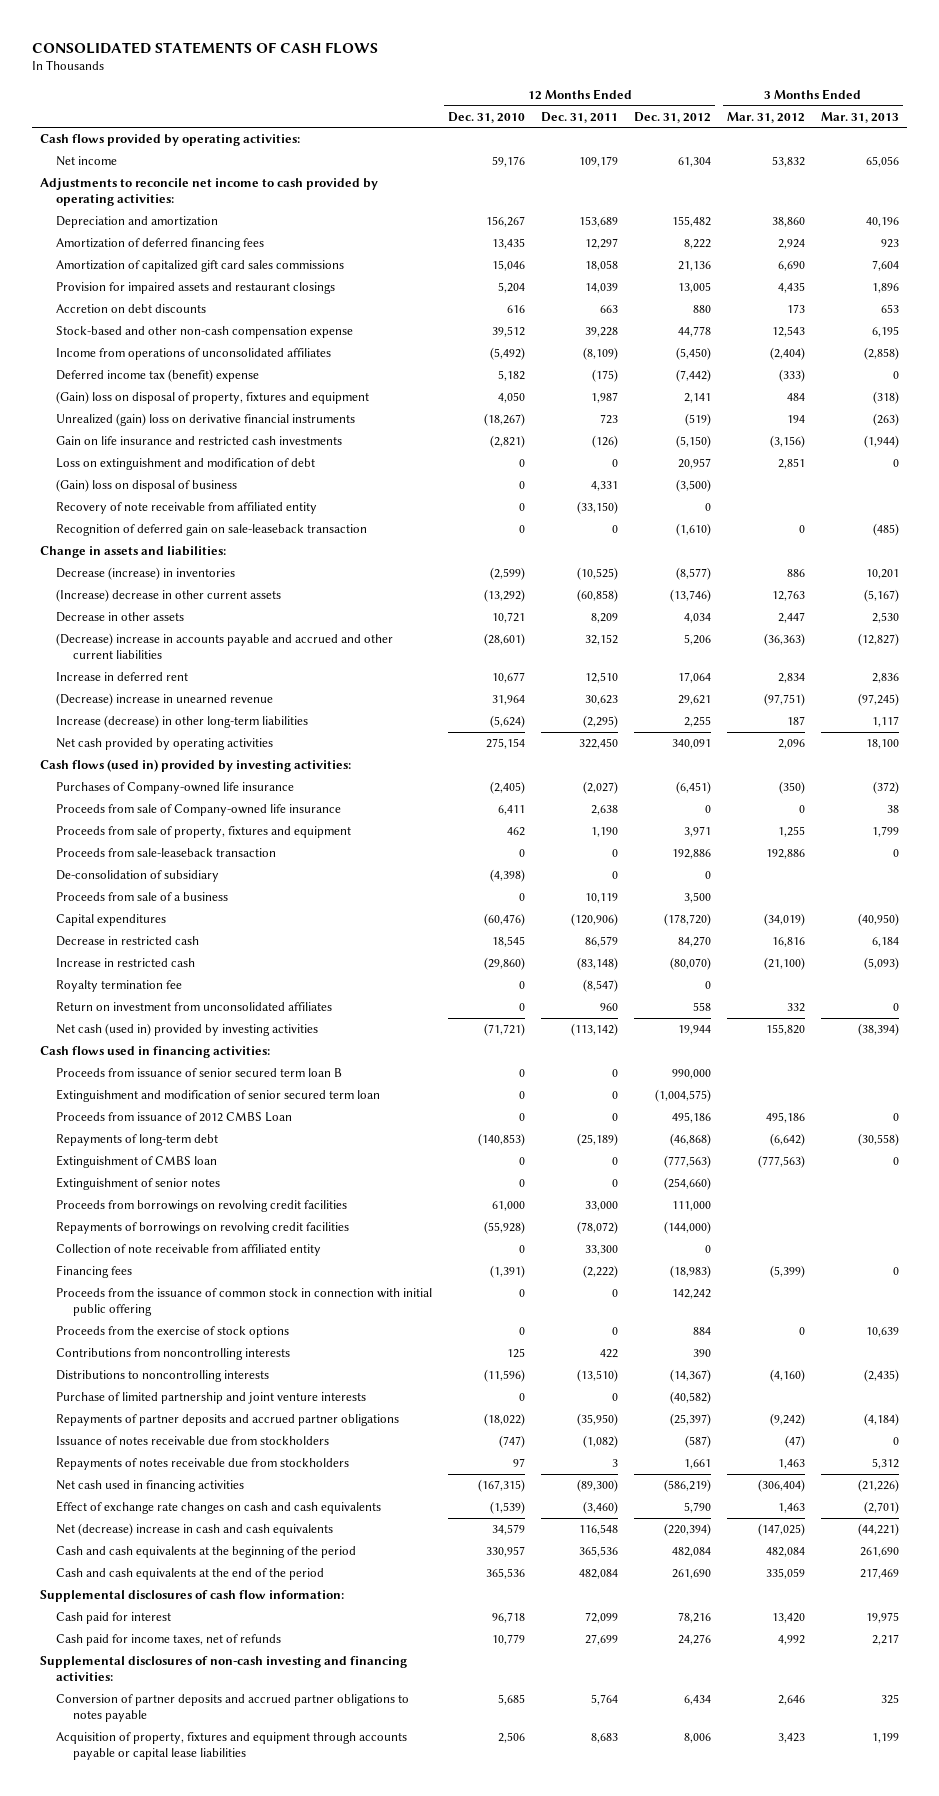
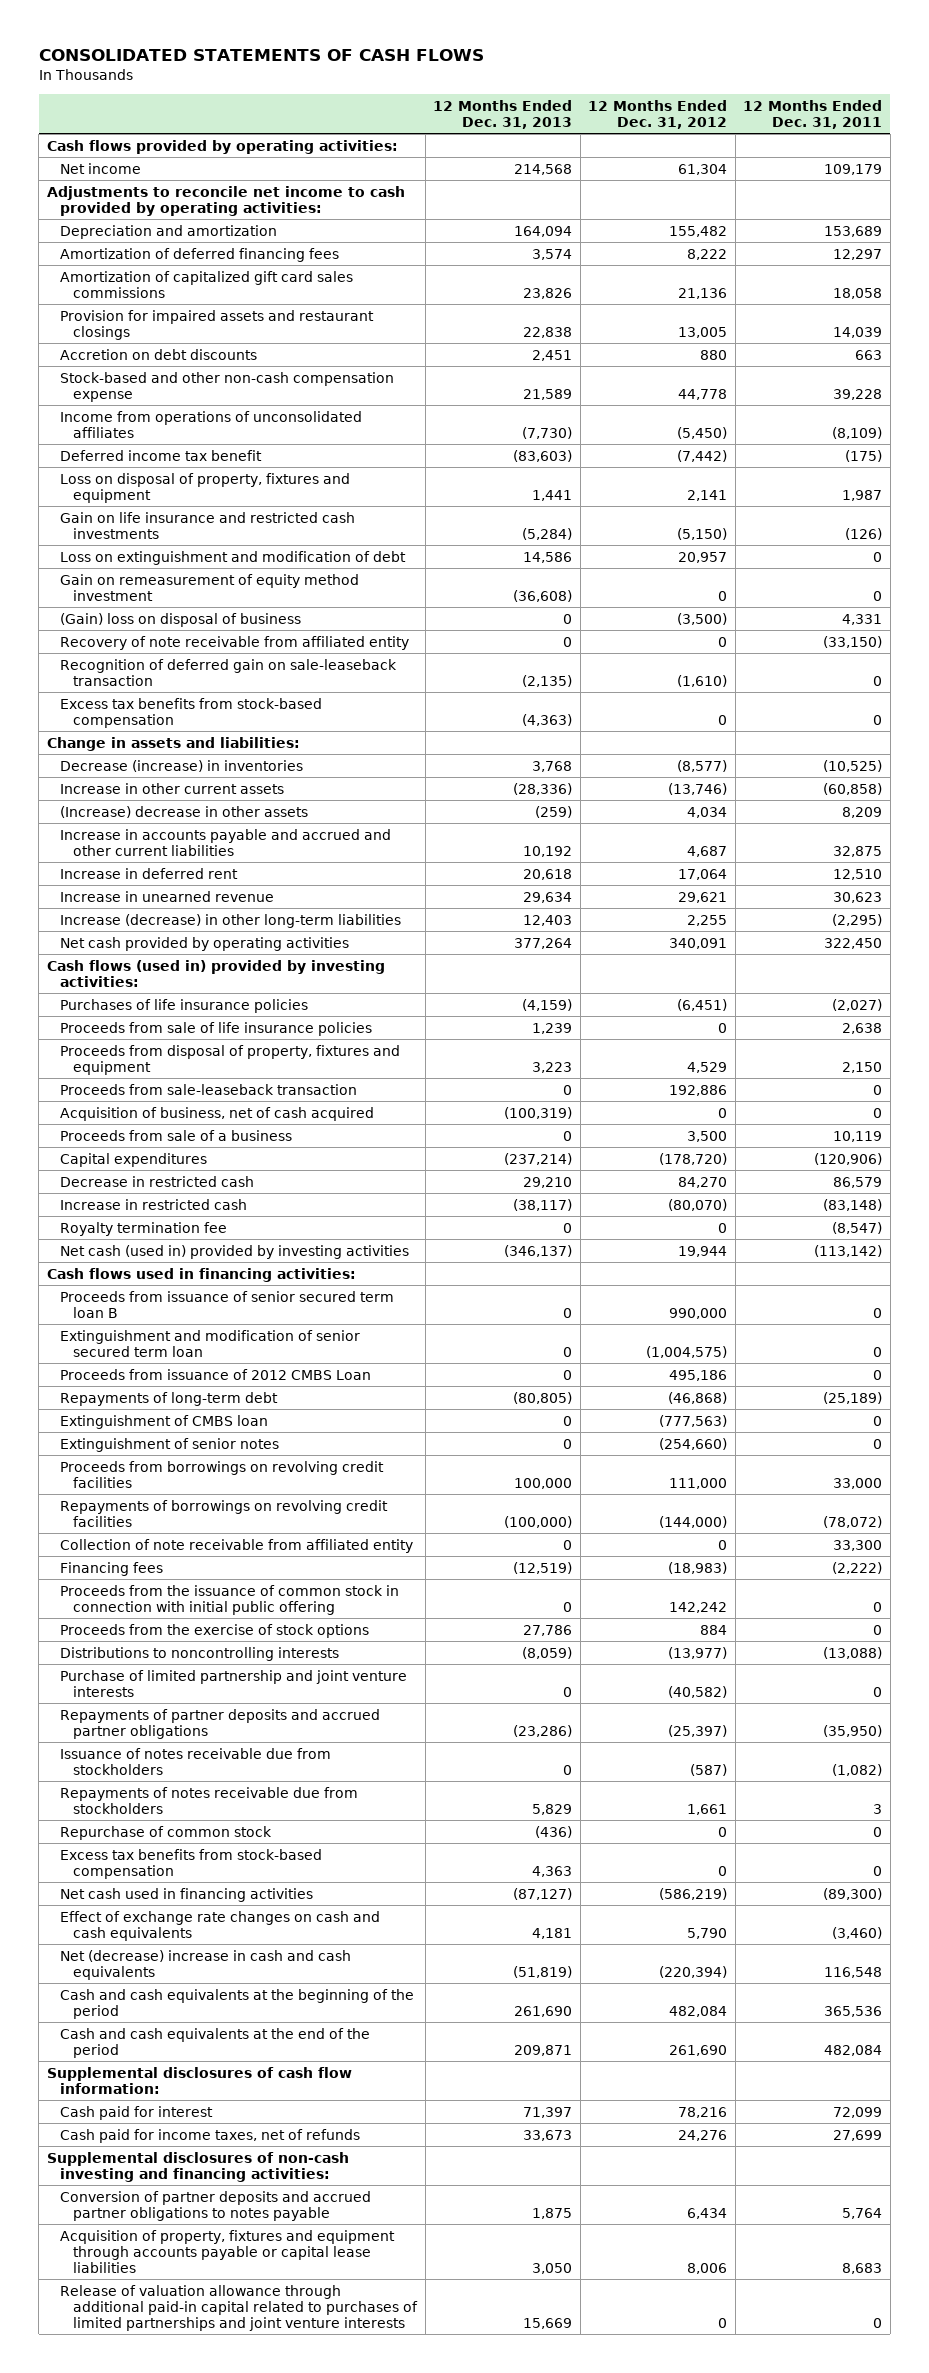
- | 12 Months Ended Dec. 31, 2010 | 12 Months Ended Dec. 31, 2011 | 12 Months Ended Dec. 31, 2012 | 3 Months Ended Mar. 31, 2012 | 3 Months Ended Mar. 31, 2013
+ | 12 Months Ended Dec. 31, 2013 | 12 Months Ended Dec. 31, 2012 | 12 Months Ended Dec. 31, 2011
- Deferred income tax (benefit) expense | 5,182 | (175) | (7,442) | (333) | 0
- (Gain) loss on disposal of property, fixtures and equipment | 4,050 | 1,987 | 2,141 | 484 | (318)
- Unrealized (gain) loss on derivative financial instruments | (18,267) | 723 | (519) | 194 | (263)
+ Deferred income tax benefit | (83,603) | (7,442) | (175)
+ Loss on disposal of property, fixtures and equipment | 1,441 | 2,141 | 1,987
+ Gain on remeasurement of equity method investment | (36,608) | 0 | 0
+ Excess tax benefits from stock-based compensation | (4,363) | 0 | 0
- (Increase) decrease in other current assets | (13,292) | (60,858) | (13,746) | 12,763 | (5,167)
- Decrease in other assets | 10,721 | 8,209 | 4,034 | 2,447 | 2,530
- (Decrease) increase in accounts payable and accrued and other current liabilities | (28,601) | 32,152 | 5,206 | (36,363) | (12,827)
+ Increase in other current assets | (28,336) | (13,746) | (60,858)
+ (Increase) decrease in other assets | (259) | 4,034 | 8,209
+ Increase in accounts payable and accrued and other current liabilities | 10,192 | 4,687 | 32,875
- (Decrease) increase in unearned revenue | 31,964 | 30,623 | 29,621 | (97,751) | (97,245)
+ Increase in unearned revenue | 29,634 | 29,621 | 30,623
- Purchases of Company-owned life insurance | (2,405) | (2,027) | (6,451) | (350) | (372)
- Proceeds from sale of Company-owned life insurance | 6,411 | 2,638 | 0 | 0 | 38
- Proceeds from sale of property, fixtures and equipment | 462 | 1,190 | 3,971 | 1,255 | 1,799
+ Purchases of life insurance policies | (4,159) | (6,451) | (2,027)
+ Proceeds from sale of life insurance policies | 1,239 | 0 | 2,638
+ Proceeds from disposal of property, fixtures and equipment | 3,223 | 4,529 | 2,150
- De-consolidation of subsidiary | (4,398) | 0 | 0 | |
+ Acquisition of business, net of cash acquired | (100,319) | 0 | 0
- Return on investment from unconsolidated affiliates | 0 | 960 | 558 | 332 | 0
- Contributions from noncontrolling interests | 125 | 422 | 390 | |
- Distributions to noncontrolling interests | (11,596) | (13,510) | (14,367) | (4,160) | (2,435)
+ Distributions to noncontrolling interests | (8,059) | (13,977) | (13,088)
+ Repurchase of common stock | (436) | 0 | 0
+ Excess tax benefits from stock-based compensation | 4,363 | 0 | 0
+ Release of valuation allowance through additional paid-in capital related to purchases of limited partnerships and joint venture interests | 15,669 | 0 | 0

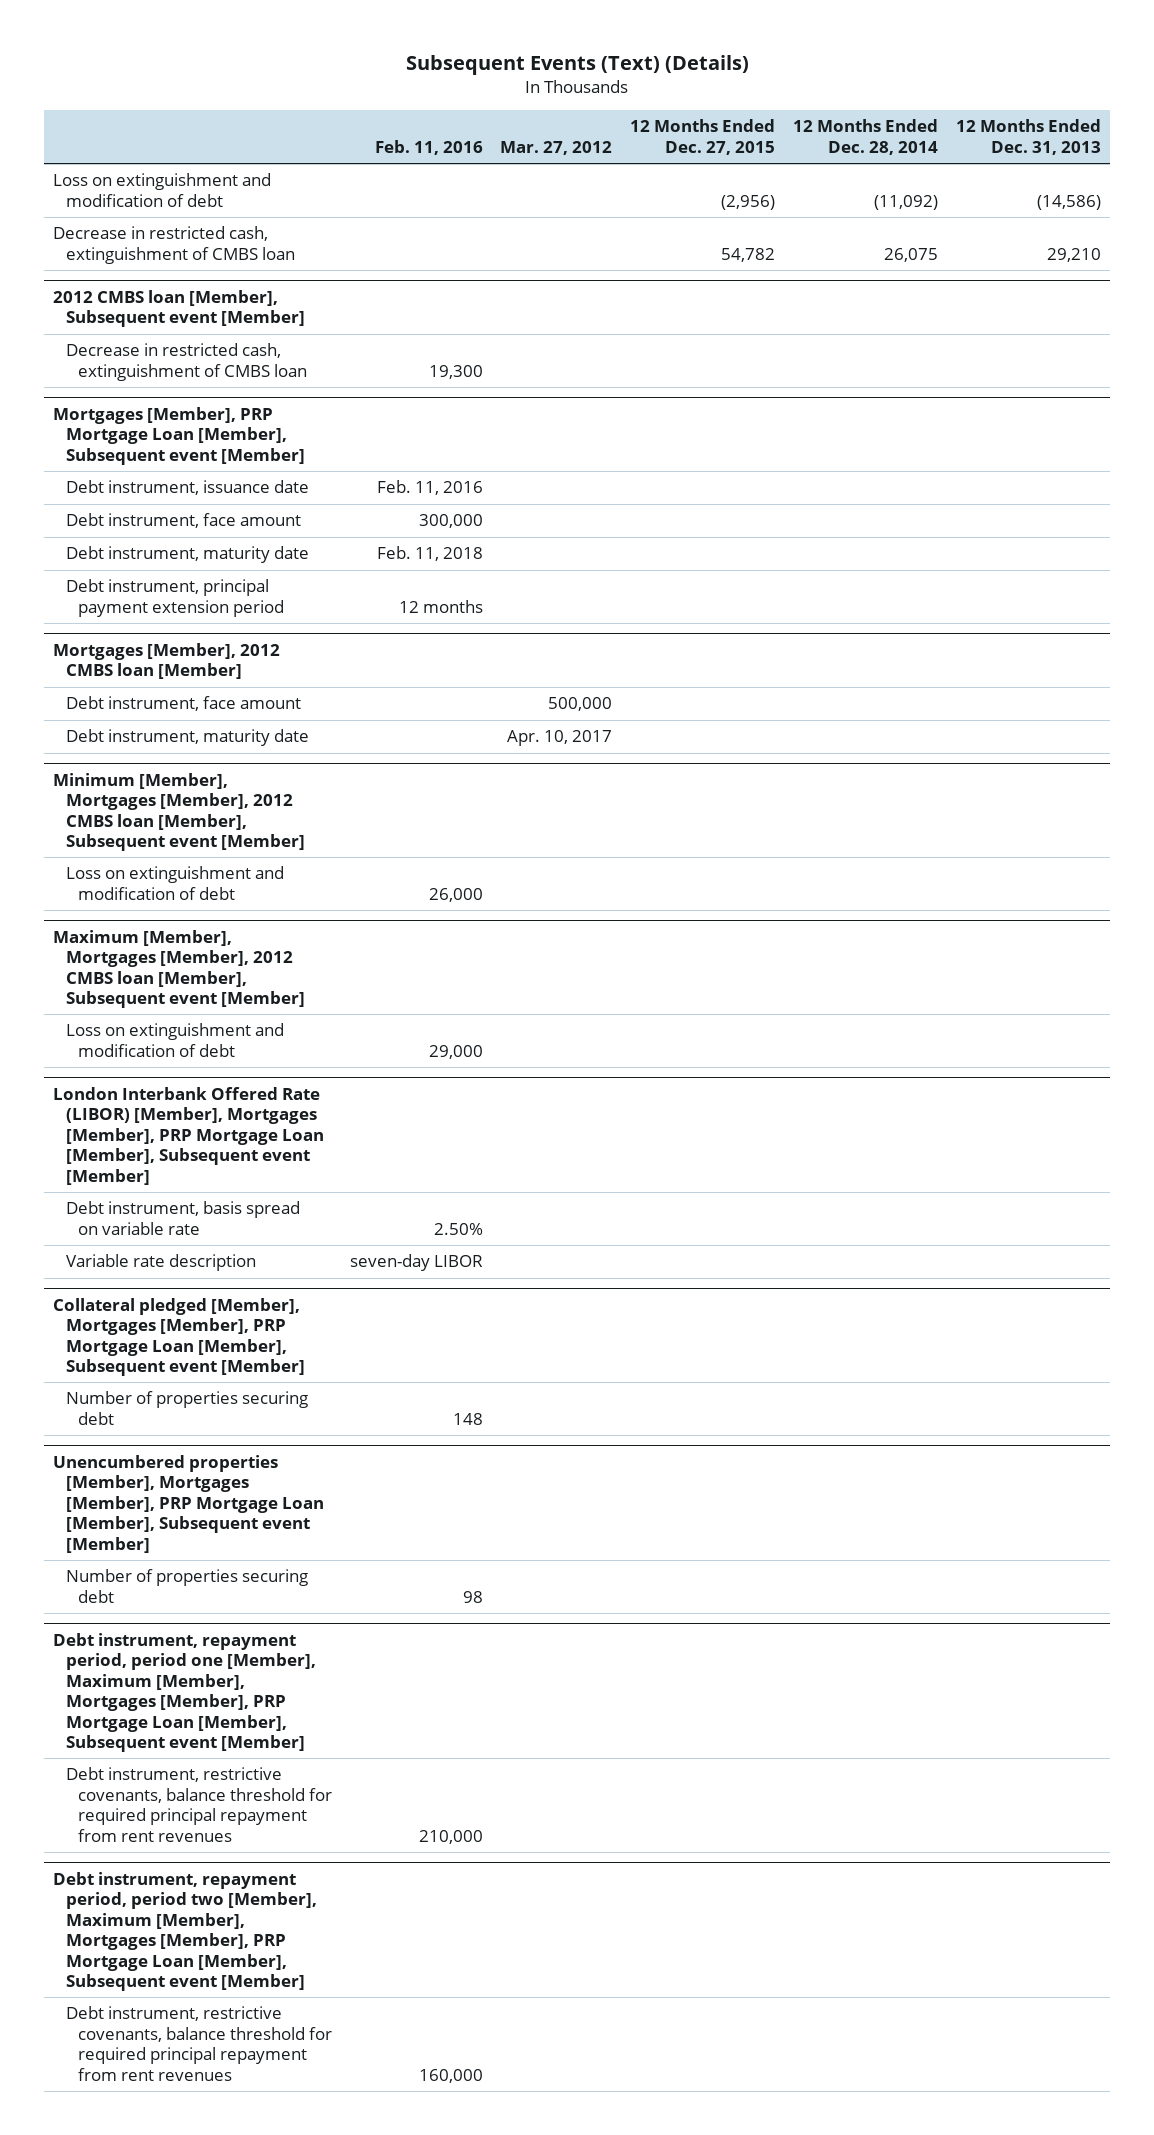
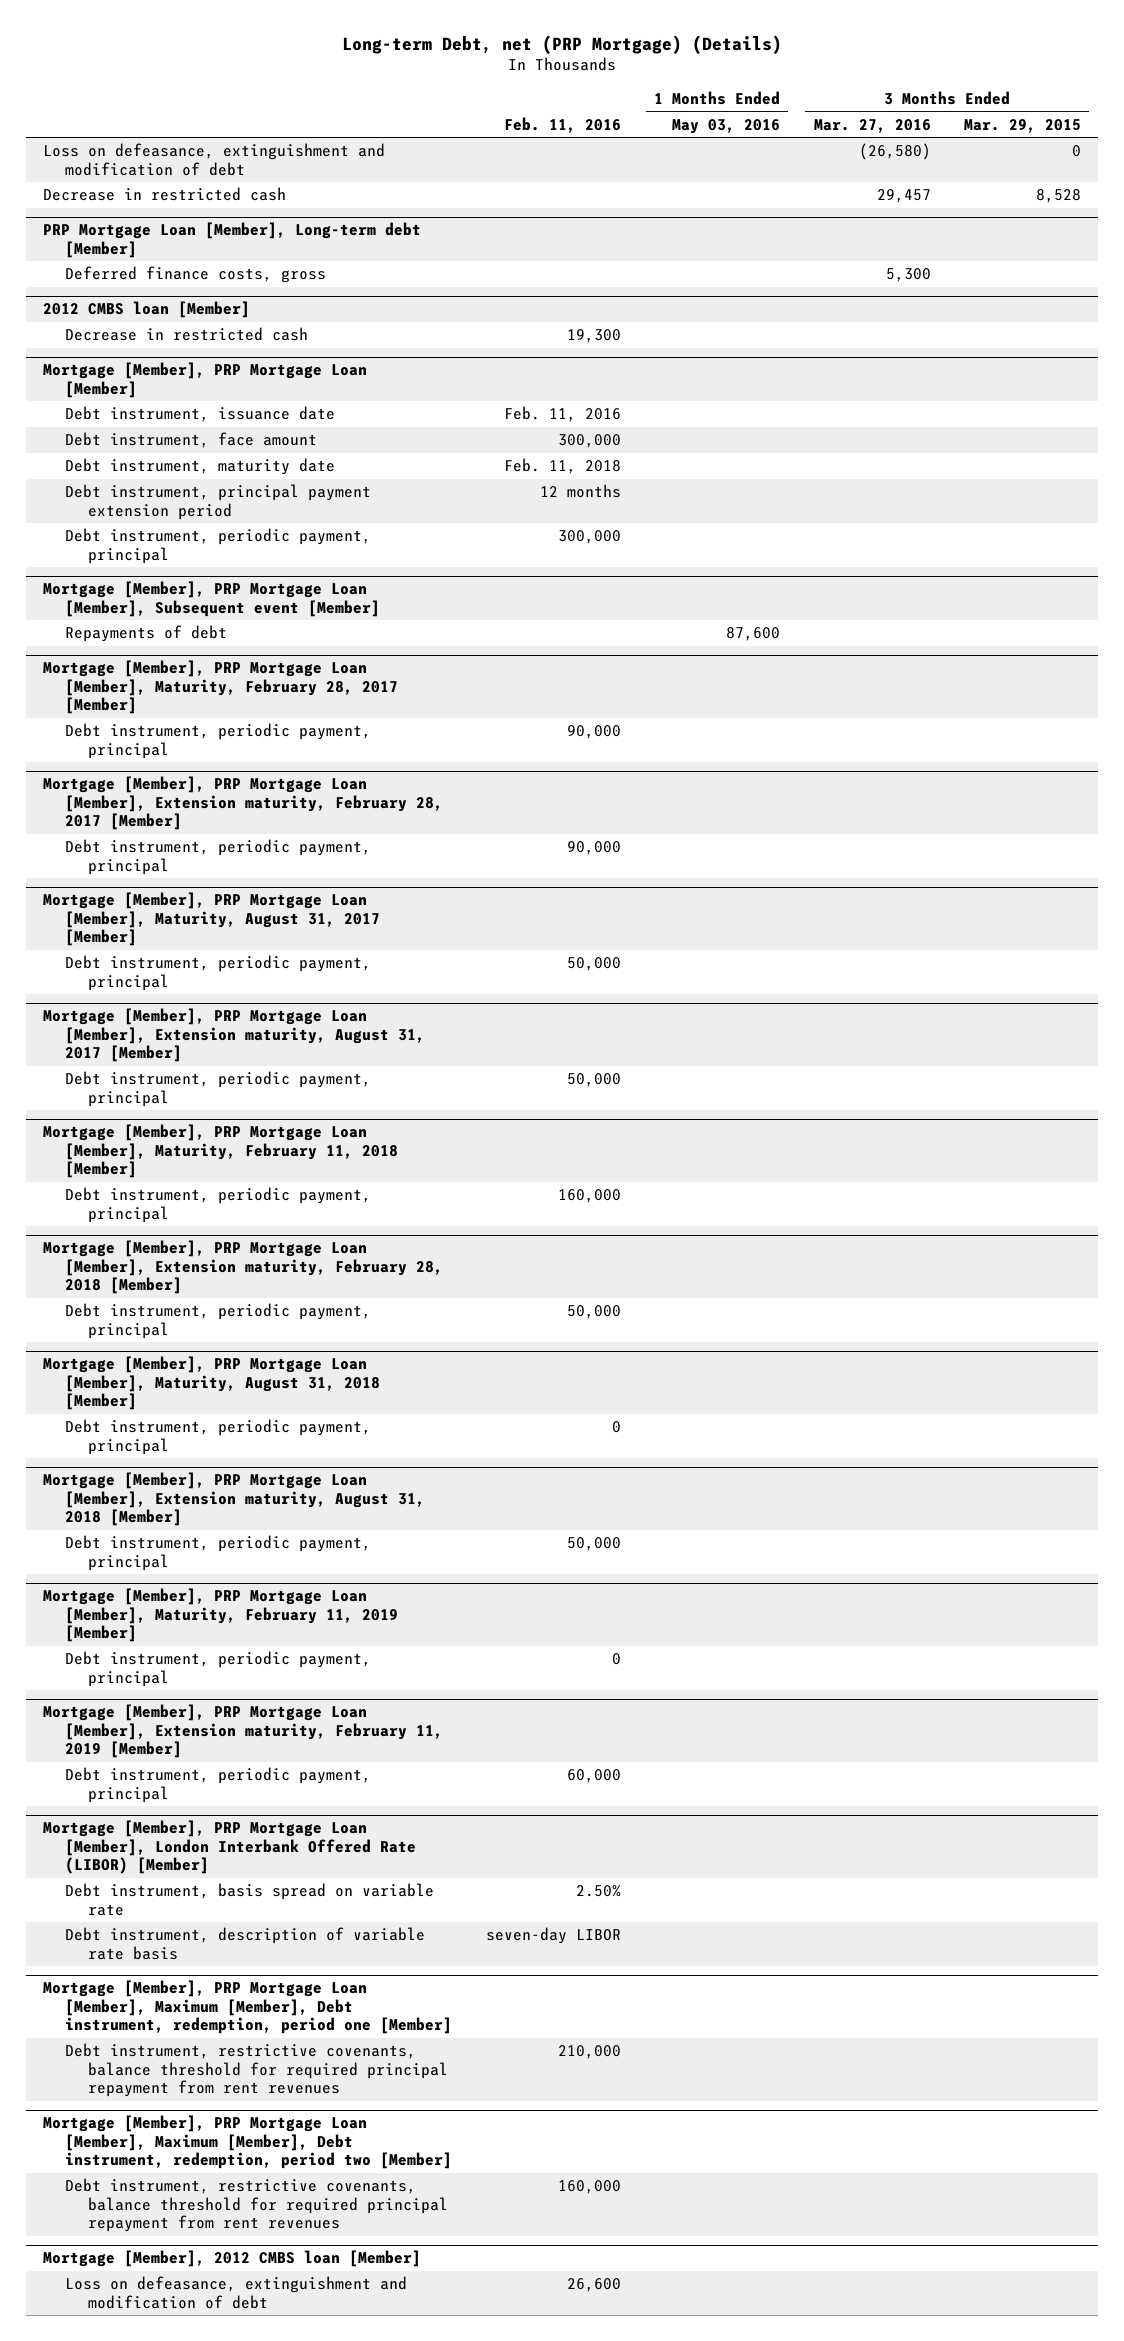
- Subsequent Events (Text) (Details)
+ Long-term Debt, net (PRP Mortgage) (Details)
- | Feb. 11, 2016 | Mar. 27, 2012 | 12 Months Ended Dec. 27, 2015 | 12 Months Ended Dec. 28, 2014 | 12 Months Ended Dec. 31, 2013
+ | Feb. 11, 2016 | 1 Months Ended May 03, 2016 | 3 Months Ended Mar. 27, 2016 | 3 Months Ended Mar. 29, 2015
- Loss on extinguishment and modification of debt | | | (2,956) | (11,092) | (14,586)
- Decrease in restricted cash, extinguishment of CMBS loan | | | 54,782 | 26,075 | 29,210
- 2012 CMBS loan [Member], Subsequent event [Member]
- Decrease in restricted cash, extinguishment of CMBS loan | 19,300 | | | |
- Mortgages [Member], PRP Mortgage Loan [Member], Subsequent event [Member]
+ Loss on defeasance, extinguishment and modification of debt | | | (26,580) | 0
+ Decrease in restricted cash | | | 29,457 | 8,528
+ PRP Mortgage Loan [Member], Long-term debt [Member]
+ Deferred finance costs, gross | | | 5,300 |
+ 2012 CMBS loan [Member]
+ Decrease in restricted cash | 19,300 | | |
+ Mortgage [Member], PRP Mortgage Loan [Member]
- Mortgages [Member], 2012 CMBS loan [Member]
- Debt instrument, face amount | | 500,000 | | |
- Debt instrument, maturity date | | Apr. 10, 2017 | | |
- Minimum [Member], Mortgages [Member], 2012 CMBS loan [Member], Subsequent event [Member]
- Loss on extinguishment and modification of debt | 26,000 | | | |
- Maximum [Member], Mortgages [Member], 2012 CMBS loan [Member], Subsequent event [Member]
- Loss on extinguishment and modification of debt | 29,000 | | | |
- London Interbank Offered Rate (LIBOR) [Member], Mortgages [Member], PRP Mortgage Loan [Member], Subsequent event [Member]
+ Debt instrument, periodic payment, principal | 300,000 | | |
+ Mortgage [Member], PRP Mortgage Loan [Member], Subsequent event [Member]
+ Repayments of debt | | 87,600 | |
+ Mortgage [Member], PRP Mortgage Loan [Member], Maturity, February 28, 2017 [Member]
+ Debt instrument, periodic payment, principal | 90,000 | | |
+ Mortgage [Member], PRP Mortgage Loan [Member], Extension maturity, February 28, 2017 [Member]
+ Debt instrument, periodic payment, principal | 90,000 | | |
+ Mortgage [Member], PRP Mortgage Loan [Member], Maturity, August 31, 2017 [Member]
+ Debt instrument, periodic payment, principal | 50,000 | | |
+ Mortgage [Member], PRP Mortgage Loan [Member], Extension maturity, August 31, 2017 [Member]
+ Debt instrument, periodic payment, principal | 50,000 | | |
+ Mortgage [Member], PRP Mortgage Loan [Member], Maturity, February 11, 2018 [Member]
+ Debt instrument, periodic payment, principal | 160,000 | | |
+ Mortgage [Member], PRP Mortgage Loan [Member], Extension maturity, February 28, 2018 [Member]
+ Debt instrument, periodic payment, principal | 50,000 | | |
+ Mortgage [Member], PRP Mortgage Loan [Member], Maturity, August 31, 2018 [Member]
+ Debt instrument, periodic payment, principal | 0 | | |
+ Mortgage [Member], PRP Mortgage Loan [Member], Extension maturity, August 31, 2018 [Member]
+ Debt instrument, periodic payment, principal | 50,000 | | |
+ Mortgage [Member], PRP Mortgage Loan [Member], Maturity, February 11, 2019 [Member]
+ Debt instrument, periodic payment, principal | 0 | | |
+ Mortgage [Member], PRP Mortgage Loan [Member], Extension maturity, February 11, 2019 [Member]
+ Debt instrument, periodic payment, principal | 60,000 | | |
+ Mortgage [Member], PRP Mortgage Loan [Member], London Interbank Offered Rate (LIBOR) [Member]
- Variable rate description | seven-day LIBOR | | | |
- Collateral pledged [Member], Mortgages [Member], PRP Mortgage Loan [Member], Subsequent event [Member]
- Number of properties securing debt | 148 | | | |
- Unencumbered properties [Member], Mortgages [Member], PRP Mortgage Loan [Member], Subsequent event [Member]
- Number of properties securing debt | 98 | | | |
- Debt instrument, repayment period, period one [Member], Maximum [Member], Mortgages [Member], PRP Mortgage Loan [Member], Subsequent event [Member]
+ Debt instrument, description of variable rate basis | seven-day LIBOR | | |
+ Mortgage [Member], PRP Mortgage Loan [Member], Maximum [Member], Debt instrument, redemption, period one [Member]
- Debt instrument, repayment period, period two [Member], Maximum [Member], Mortgages [Member], PRP Mortgage Loan [Member], Subsequent event [Member]
+ Mortgage [Member], PRP Mortgage Loan [Member], Maximum [Member], Debt instrument, redemption, period two [Member]
+ Mortgage [Member], 2012 CMBS loan [Member]
+ Loss on defeasance, extinguishment and modification of debt | 26,600 | | |

